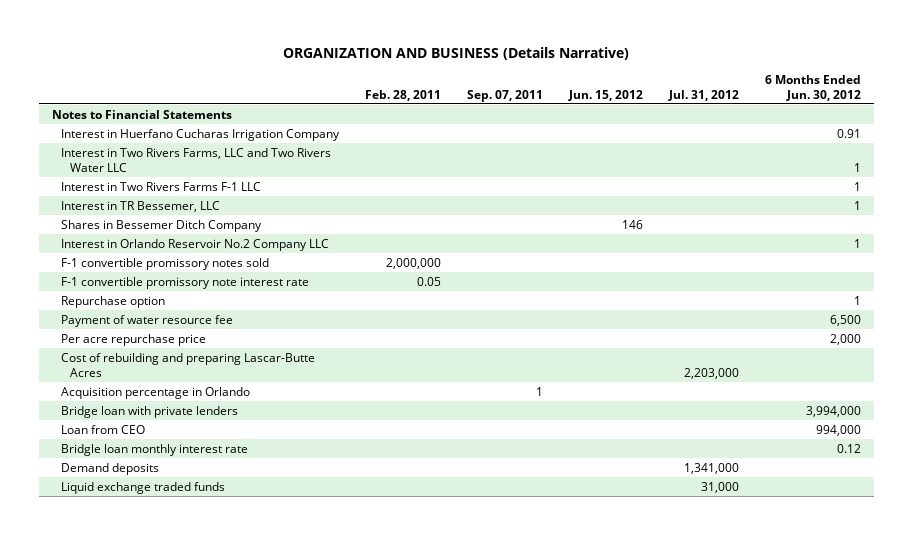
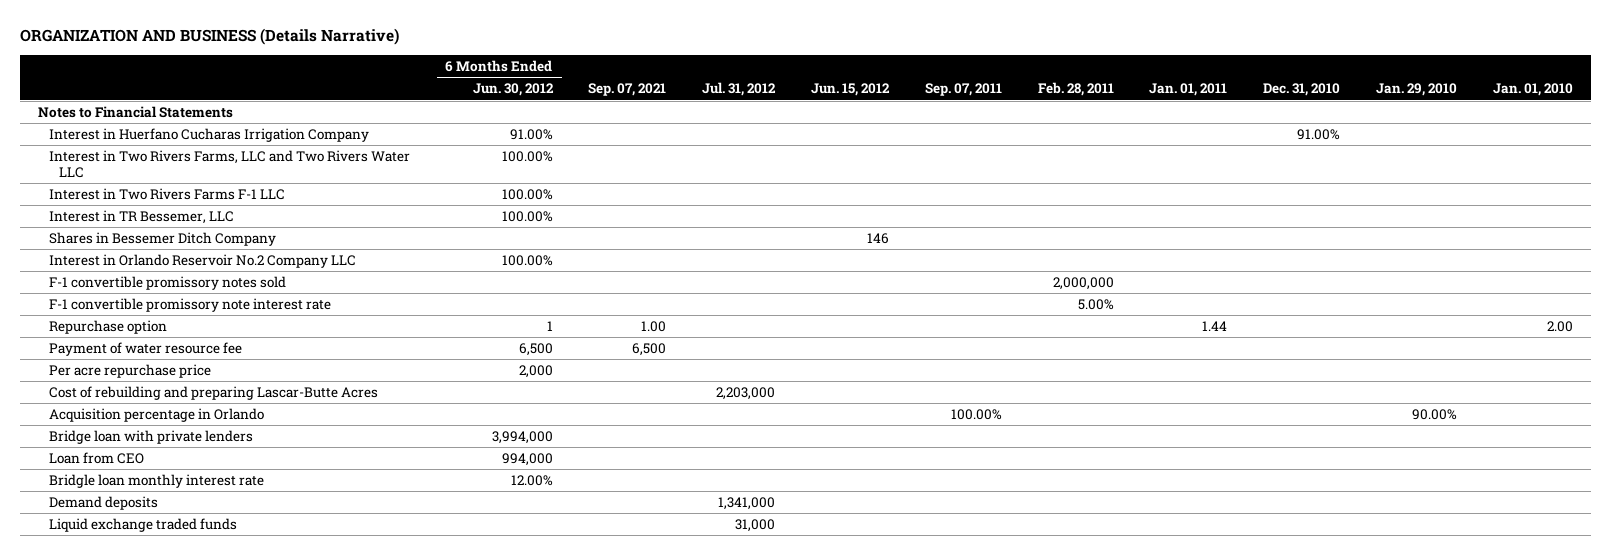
- | Feb. 28, 2011 | Sep. 07, 2011 | Jun. 15, 2012 | Jul. 31, 2012 | 6 Months Ended Jun. 30, 2012
+ | 6 Months Ended Jun. 30, 2012 | Sep. 07, 2021 | Jul. 31, 2012 | Jun. 15, 2012 | Sep. 07, 2011 | Feb. 28, 2011 | Jan. 01, 2011 | Dec. 31, 2010 | Jan. 29, 2010 | Jan. 01, 2010
- Interest in Huerfano Cucharas Irrigation Company | | | | | 0.91
- Interest in Two Rivers Farms, LLC and Two Rivers Water LLC | | | | | 1
- Interest in Two Rivers Farms F-1 LLC | | | | | 1
- Interest in TR Bessemer, LLC | | | | | 1
+ Interest in Huerfano Cucharas Irrigation Company | 91.00% | | | | | | | 91.00% | |
+ Interest in Two Rivers Farms, LLC and Two Rivers Water LLC | 100.00% | | | | | | | | |
+ Interest in Two Rivers Farms F-1 LLC | 100.00% | | | | | | | | |
+ Interest in TR Bessemer, LLC | 100.00% | | | | | | | | |
- Interest in Orlando Reservoir No.2 Company LLC | | | | | 1
+ Interest in Orlando Reservoir No.2 Company LLC | 100.00% | | | | | | | | |
- F-1 convertible promissory note interest rate | 0.05 | | | |
+ F-1 convertible promissory note interest rate | | | | | | 5.00% | | | |
- Acquisition percentage in Orlando | | 1 | | |
+ Acquisition percentage in Orlando | | | | | 100.00% | | | | 90.00% |
- Bridgle loan monthly interest rate | | | | | 0.12
+ Bridgle loan monthly interest rate | 12.00% | | | | | | | | |

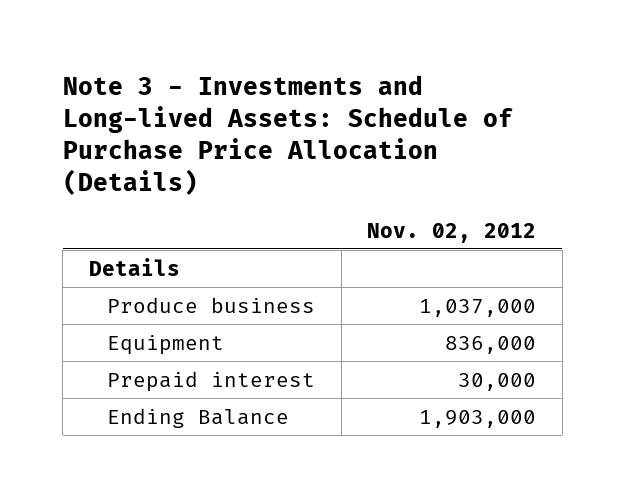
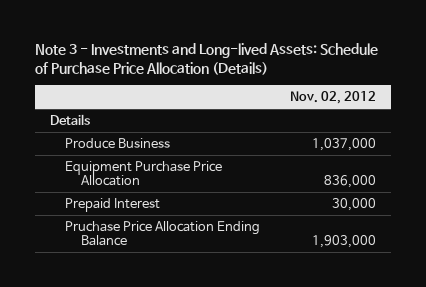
- Produce business | 1,037,000
- Equipment | 836,000
- Prepaid interest | 30,000
- Ending Balance | 1,903,000
+ Produce Business | 1,037,000
+ Equipment Purchase Price Allocation | 836,000
+ Prepaid Interest | 30,000
+ Pruchase Price Allocation Ending Balance | 1,903,000

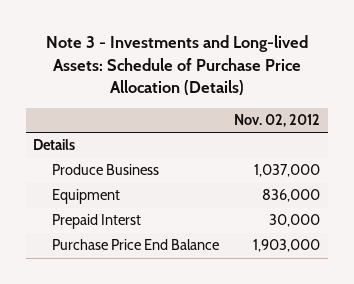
- Equipment Purchase Price Allocation | 836,000
- Prepaid Interest | 30,000
- Pruchase Price Allocation Ending Balance | 1,903,000
+ Equipment | 836,000
+ Prepaid Interst | 30,000
+ Purchase Price End Balance | 1,903,000

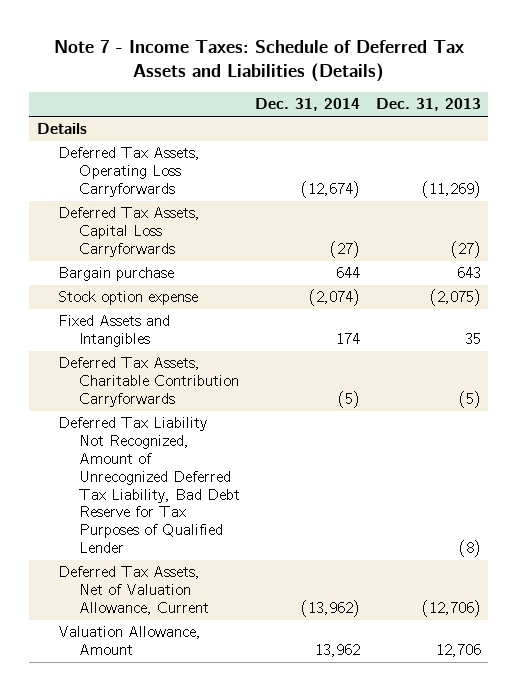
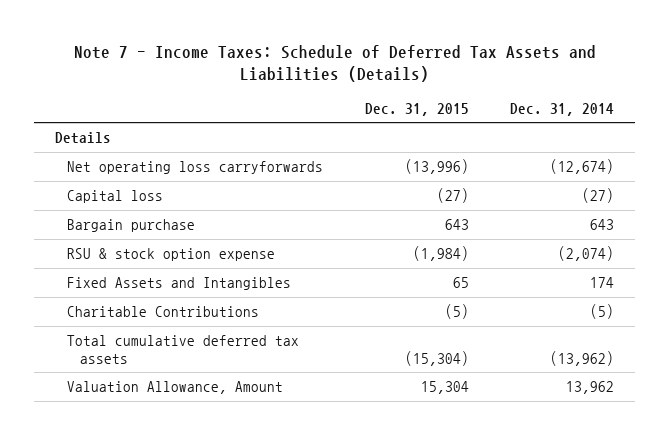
- | Dec. 31, 2014 | Dec. 31, 2013
+ | Dec. 31, 2015 | Dec. 31, 2014
- Deferred Tax Assets, Operating Loss Carryforwards | (12,674) | (11,269)
- Deferred Tax Assets, Capital Loss Carryforwards | (27) | (27)
- Bargain purchase | 644 | 643
- Stock option expense | (2,074) | (2,075)
+ Net operating loss carryforwards | (13,996) | (12,674)
+ Capital loss | (27) | (27)
+ Bargain purchase | 643 | 643
+ RSU & stock option expense | (1,984) | (2,074)
- Deferred Tax Assets, Charitable Contribution Carryforwards | (5) | (5)
- Deferred Tax Liability Not Recognized, Amount of Unrecognized Deferred Tax Liability, Bad Debt Reserve for Tax Purposes of Qualified Lender | | (8)
- Deferred Tax Assets, Net of Valuation Allowance, Current | (13,962) | (12,706)
+ Charitable Contributions | (5) | (5)
+ Total cumulative deferred tax assets | (15,304) | (13,962)

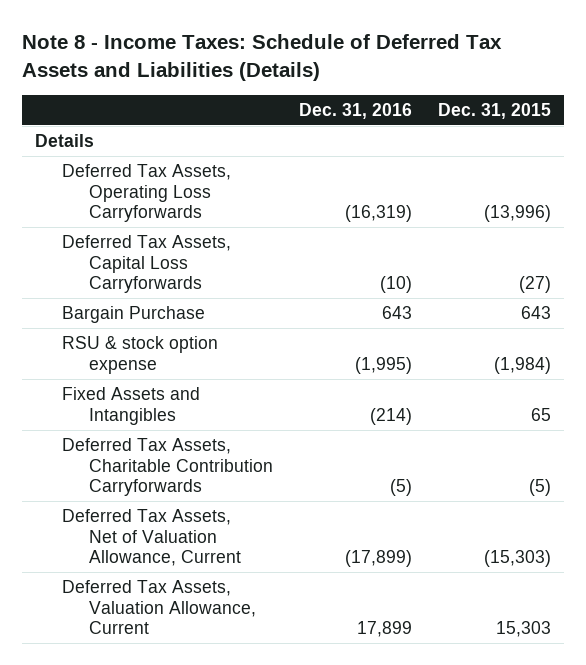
- Note 7 - Income Taxes: Schedule of Deferred Tax Assets and Liabilities (Details)
+ Note 8 - Income Taxes: Schedule of Deferred Tax Assets and Liabilities (Details)
- | Dec. 31, 2015 | Dec. 31, 2014
+ | Dec. 31, 2016 | Dec. 31, 2015
- Net operating loss carryforwards | (13,996) | (12,674)
- Capital loss | (27) | (27)
- Bargain purchase | 643 | 643
+ Deferred Tax Assets, Operating Loss Carryforwards | (16,319) | (13,996)
+ Deferred Tax Assets, Capital Loss Carryforwards | (10) | (27)
+ Bargain Purchase | 643 | 643
- Charitable Contributions | (5) | (5)
- Total cumulative deferred tax assets | (15,304) | (13,962)
- Valuation Allowance, Amount | 15,304 | 13,962
+ Deferred Tax Assets, Charitable Contribution Carryforwards | (5) | (5)
+ Deferred Tax Assets, Net of Valuation Allowance, Current | (17,899) | (15,303)
+ Deferred Tax Assets, Valuation Allowance, Current | 17,899 | 15,303

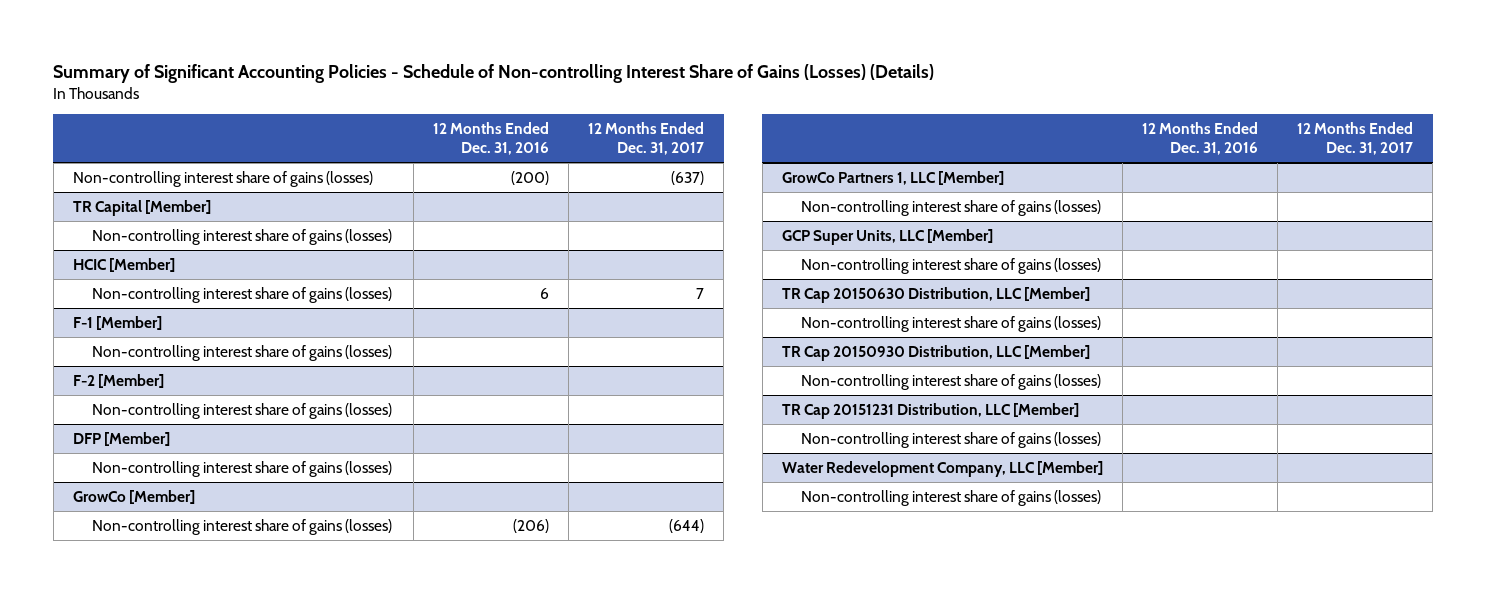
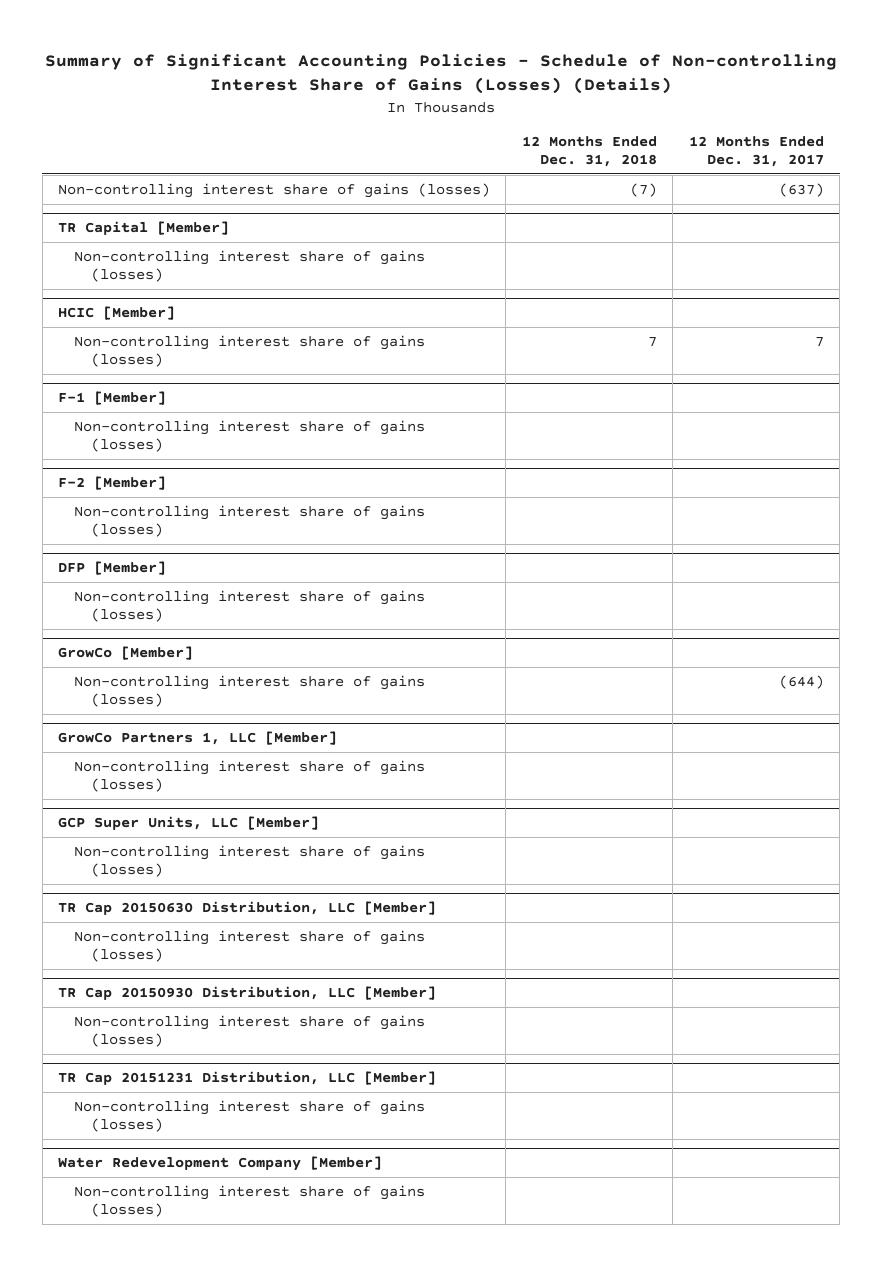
- | 12 Months Ended Dec. 31, 2016 | 12 Months Ended Dec. 31, 2017
+ | 12 Months Ended Dec. 31, 2018 | 12 Months Ended Dec. 31, 2017
- Water Redevelopment Company, LLC [Member]
+ Water Redevelopment Company [Member]

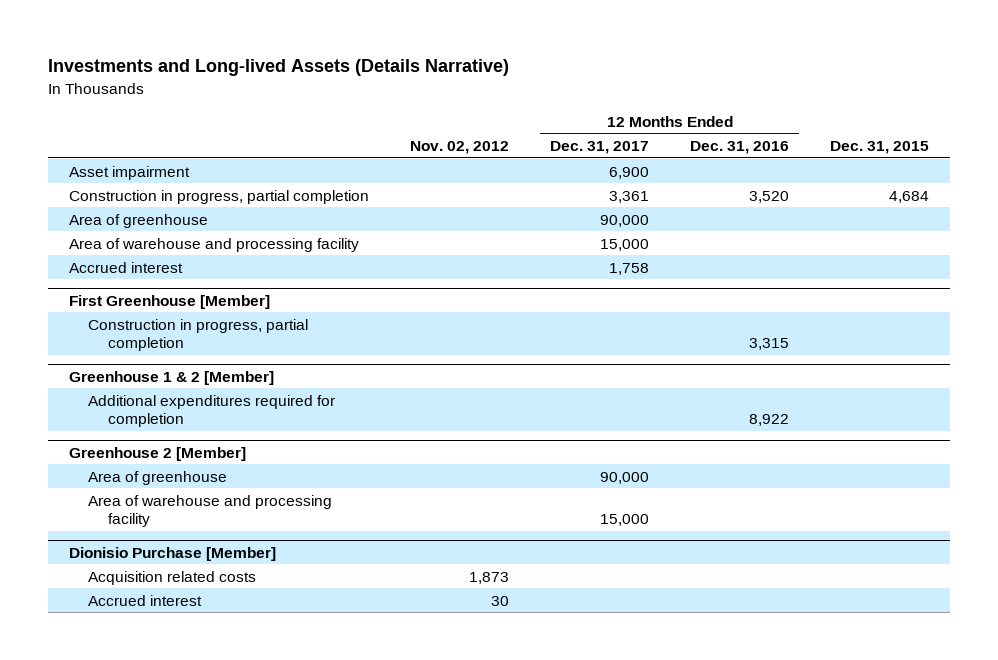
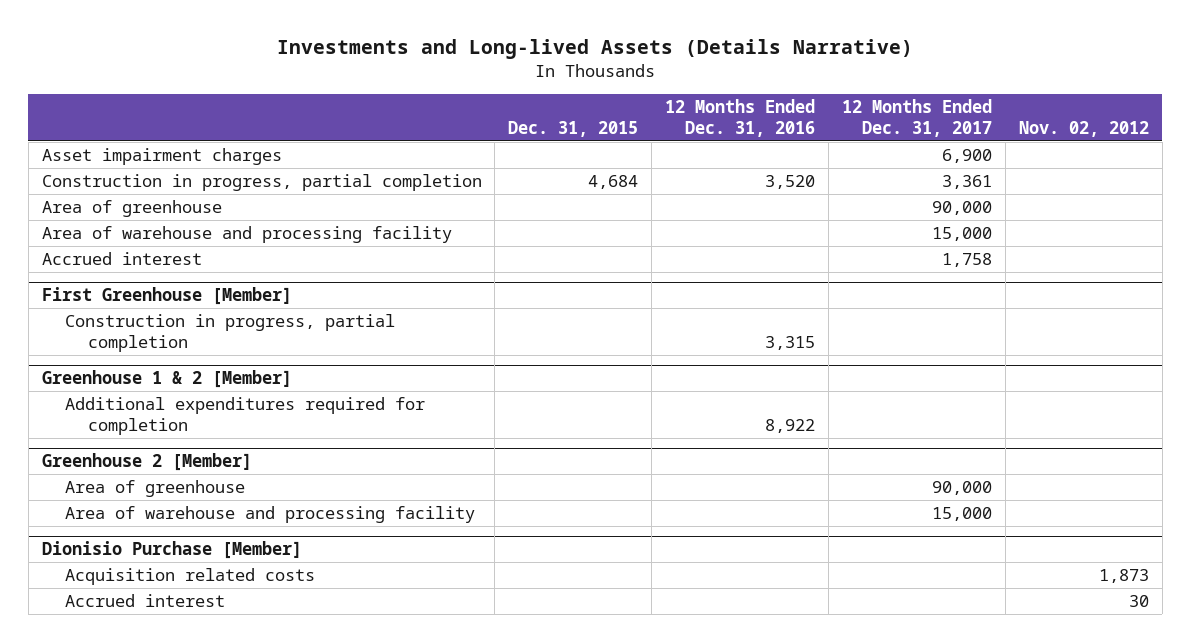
- | Nov. 02, 2012 | 12 Months Ended Dec. 31, 2017 | 12 Months Ended Dec. 31, 2016 | Dec. 31, 2015
+ | Dec. 31, 2015 | 12 Months Ended Dec. 31, 2016 | 12 Months Ended Dec. 31, 2017 | Nov. 02, 2012
- Asset impairment | | 6,900 | |
+ Asset impairment charges | | | 6,900 |

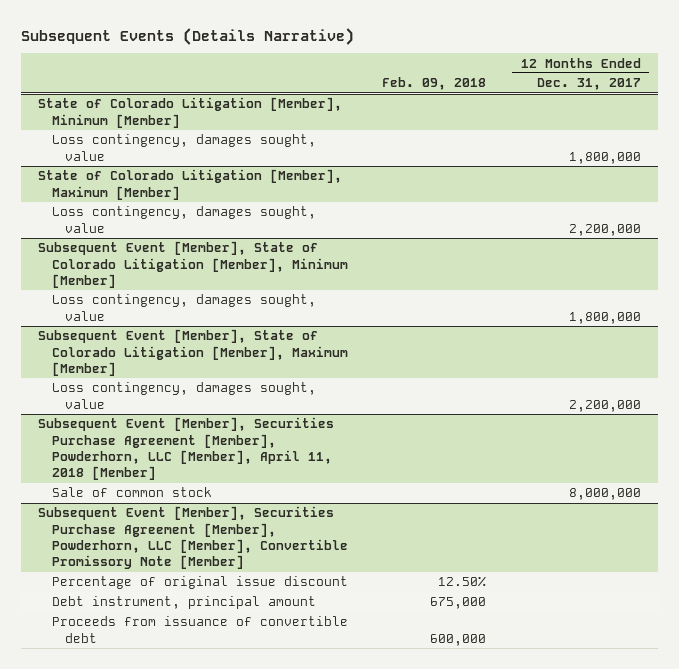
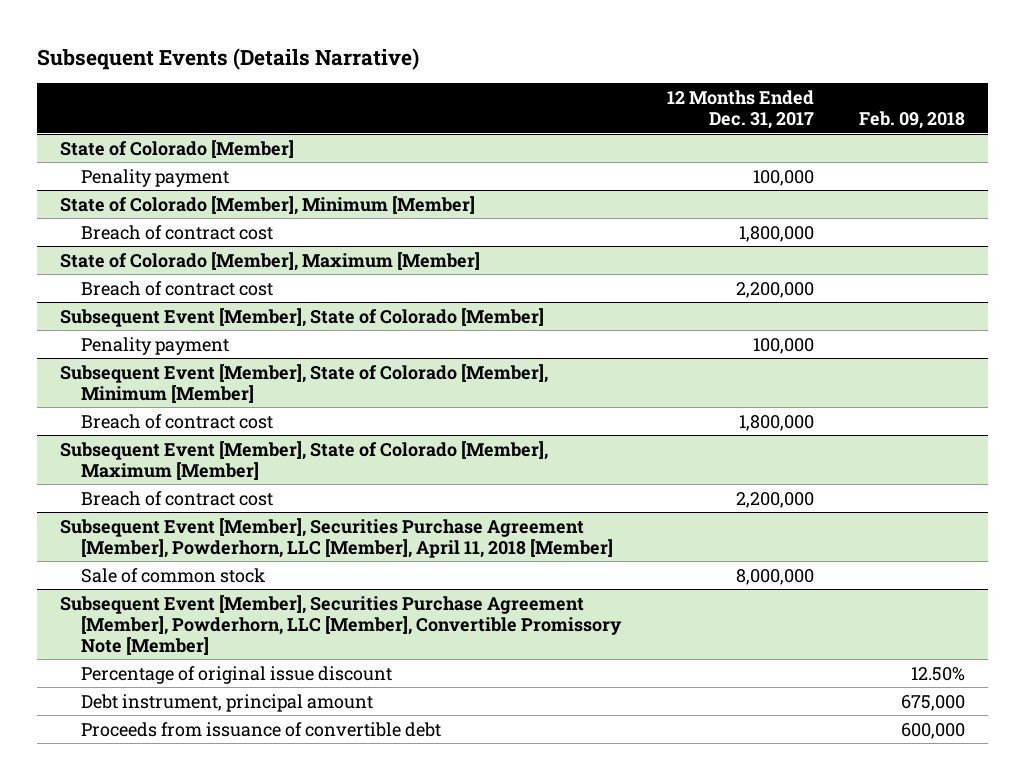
- | Feb. 09, 2018 | 12 Months Ended Dec. 31, 2017
+ | 12 Months Ended Dec. 31, 2017 | Feb. 09, 2018
- State of Colorado Litigation [Member], Minimum [Member]
- Loss contingency, damages sought, value | | 1,800,000
- State of Colorado Litigation [Member], Maximum [Member]
- Loss contingency, damages sought, value | | 2,200,000
- Subsequent Event [Member], State of Colorado Litigation [Member], Minimum [Member]
- Loss contingency, damages sought, value | | 1,800,000
- Subsequent Event [Member], State of Colorado Litigation [Member], Maximum [Member]
- Loss contingency, damages sought, value | | 2,200,000
+ State of Colorado [Member]
+ Penality payment | 100,000 |
+ State of Colorado [Member], Minimum [Member]
+ Breach of contract cost | 1,800,000 |
+ State of Colorado [Member], Maximum [Member]
+ Breach of contract cost | 2,200,000 |
+ Subsequent Event [Member], State of Colorado [Member]
+ Penality payment | 100,000 |
+ Subsequent Event [Member], State of Colorado [Member], Minimum [Member]
+ Breach of contract cost | 1,800,000 |
+ Subsequent Event [Member], State of Colorado [Member], Maximum [Member]
+ Breach of contract cost | 2,200,000 |

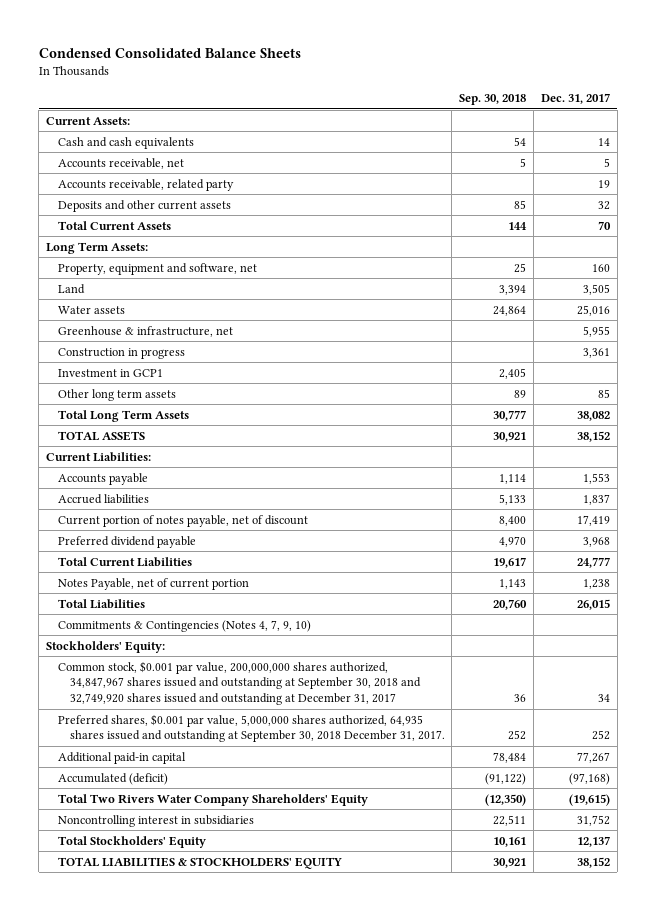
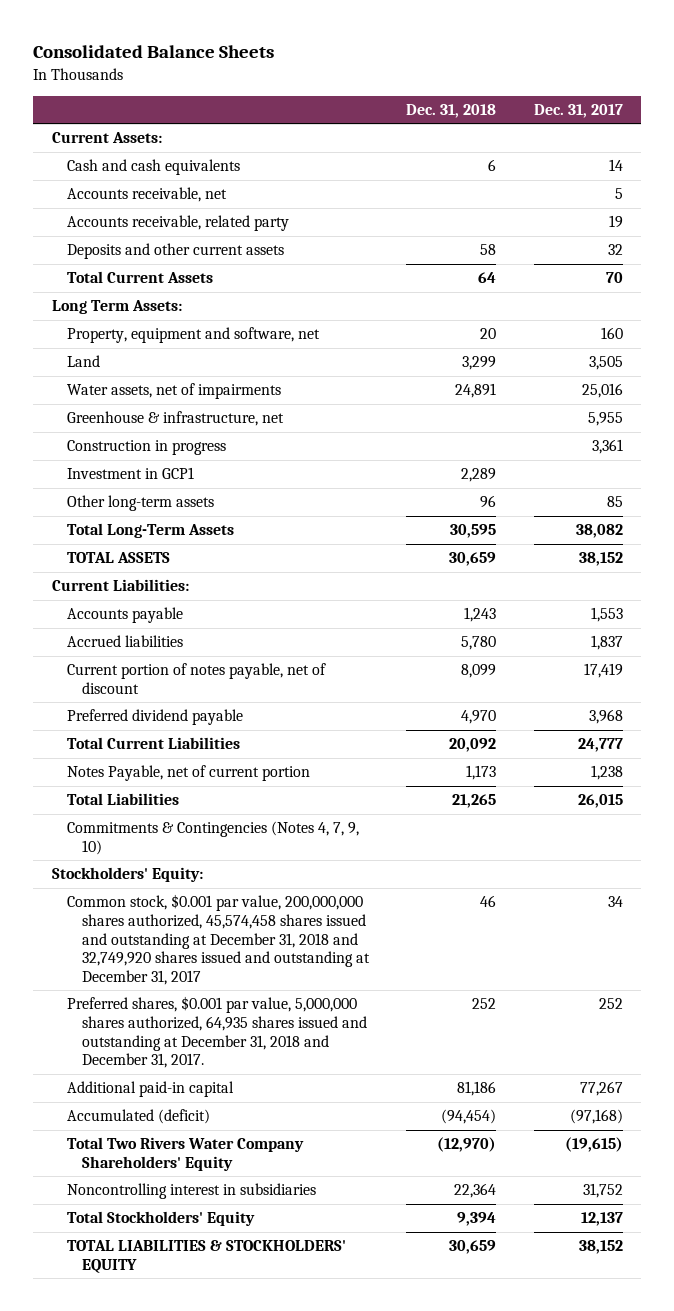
- Condensed Consolidated Balance Sheets
+ Consolidated Balance Sheets
- | Sep. 30, 2018 | Dec. 31, 2017
+ | Dec. 31, 2018 | Dec. 31, 2017
- Water assets | 24,864 | 25,016
+ Water assets, net of impairments | 24,891 | 25,016
- Other long term assets | 89 | 85
- Total Long Term Assets | 30,777 | 38,082
+ Other long-term assets | 96 | 85
+ Total Long-Term Assets | 30,595 | 38,082
- Common stock, $0.001 par value, 200,000,000 shares authorized, 34,847,967 shares issued and outstanding at September 30, 2018 and 32,749,920 shares issued and outstanding at December 31, 2017 | 36 | 34
- Preferred shares, $0.001 par value, 5,000,000 shares authorized, 64,935 shares issued and outstanding at September 30, 2018 December 31, 2017. | 252 | 252
+ Common stock, $0.001 par value, 200,000,000 shares authorized, 45,574,458 shares issued and outstanding at December 31, 2018 and 32,749,920 shares issued and outstanding at December 31, 2017 | 46 | 34
+ Preferred shares, $0.001 par value, 5,000,000 shares authorized, 64,935 shares issued and outstanding at December 31, 2018 and December 31, 2017. | 252 | 252

